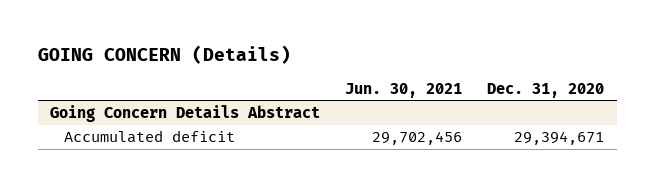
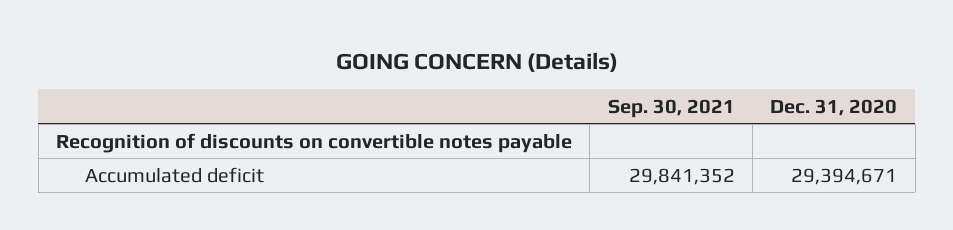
- | Jun. 30, 2021 | Dec. 31, 2020
+ | Sep. 30, 2021 | Dec. 31, 2020
- Going Concern Details Abstract
+ Recognition of discounts on convertible notes payable

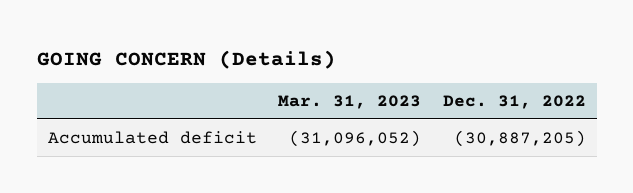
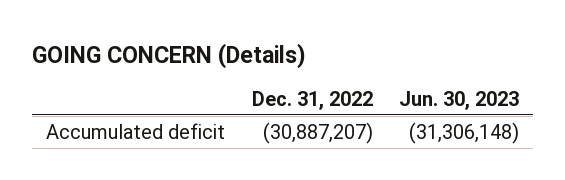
- | Mar. 31, 2023 | Dec. 31, 2022
+ | Dec. 31, 2022 | Jun. 30, 2023
- Accumulated deficit | (31,096,052) | (30,887,205)
+ Accumulated deficit | (30,887,207) | (31,306,148)

